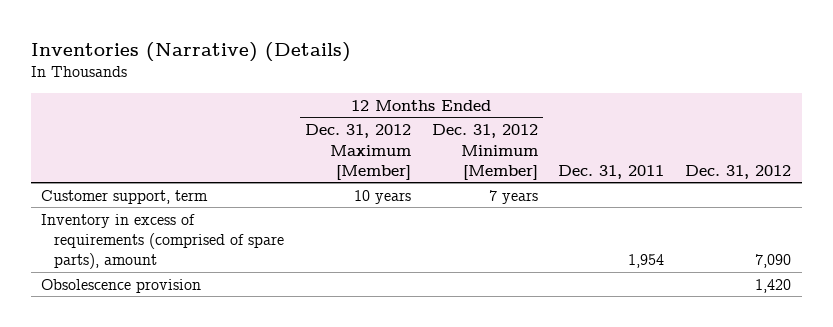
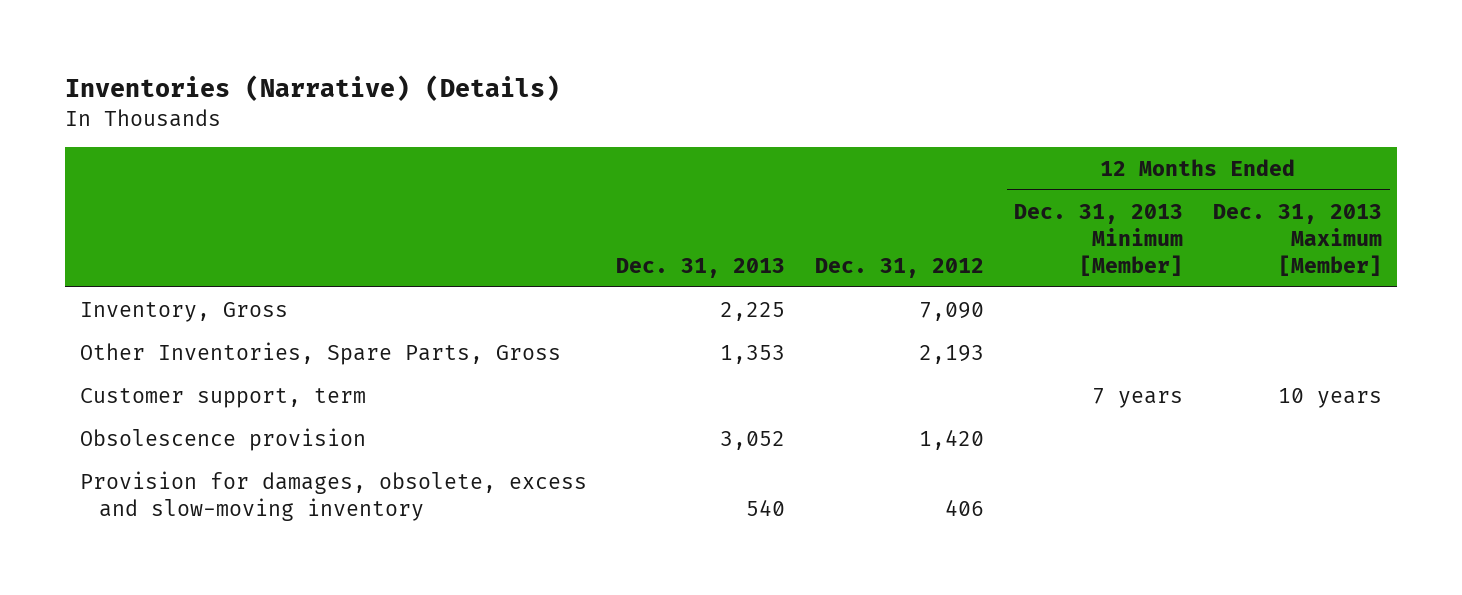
- | 12 Months Ended Dec. 31, 2012 Maximum [Member] | 12 Months Ended Dec. 31, 2012 Minimum [Member] | Dec. 31, 2011 | Dec. 31, 2012
+ | Dec. 31, 2013 | Dec. 31, 2012 | 12 Months Ended Dec. 31, 2013 Minimum [Member] | 12 Months Ended Dec. 31, 2013 Maximum [Member]
+ Inventory, Gross | 2,225 | 7,090 | |
+ Other Inventories, Spare Parts, Gross | 1,353 | 2,193 | |
- Inventory in excess of requirements (comprised of spare parts), amount | | | 1,954 | 7,090
+ Provision for damages, obsolete, excess and slow-moving inventory | 540 | 406 | |

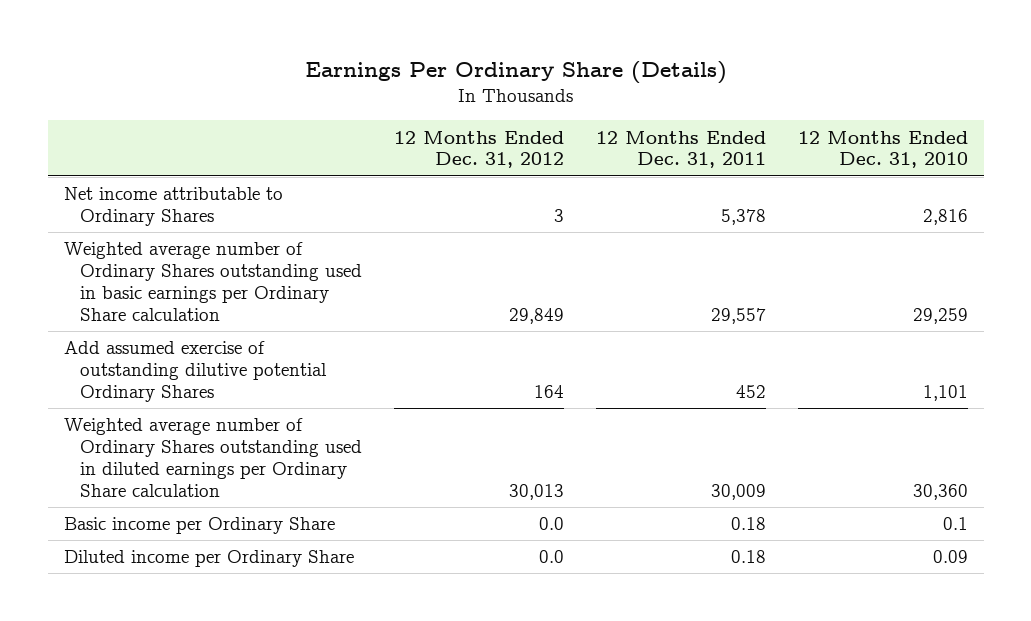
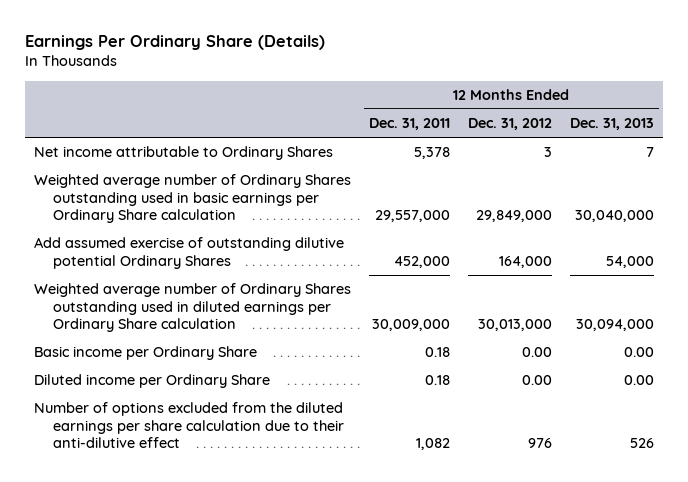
- | 12 Months Ended Dec. 31, 2012 | 12 Months Ended Dec. 31, 2011 | 12 Months Ended Dec. 31, 2010
+ | 12 Months Ended Dec. 31, 2011 | 12 Months Ended Dec. 31, 2012 | 12 Months Ended Dec. 31, 2013
- Weighted average number of Ordinary Shares outstanding used in basic earnings per Ordinary Share calculation | 29,849 | 29,557 | 29,259
- Add assumed exercise of outstanding dilutive potential Ordinary Shares | 164 | 452 | 1,101
- Weighted average number of Ordinary Shares outstanding used in diluted earnings per Ordinary Share calculation | 30,013 | 30,009 | 30,360
- Basic income per Ordinary Share | 0.0 | 0.18 | 0.1
- Diluted income per Ordinary Share | 0.0 | 0.18 | 0.09
+ Weighted average number of Ordinary Shares outstanding used in basic earnings per Ordinary Share calculation | 29,557,000 | 29,849,000 | 30,040,000
+ Add assumed exercise of outstanding dilutive potential Ordinary Shares | 452,000 | 164,000 | 54,000
+ Weighted average number of Ordinary Shares outstanding used in diluted earnings per Ordinary Share calculation | 30,009,000 | 30,013,000 | 30,094,000
+ Basic income per Ordinary Share | 0.18 | 0.00 | 0.00
+ Diluted income per Ordinary Share | 0.18 | 0.00 | 0.00
+ Number of options excluded from the diluted earnings per share calculation due to their anti-dilutive effect | 1,082 | 976 | 526

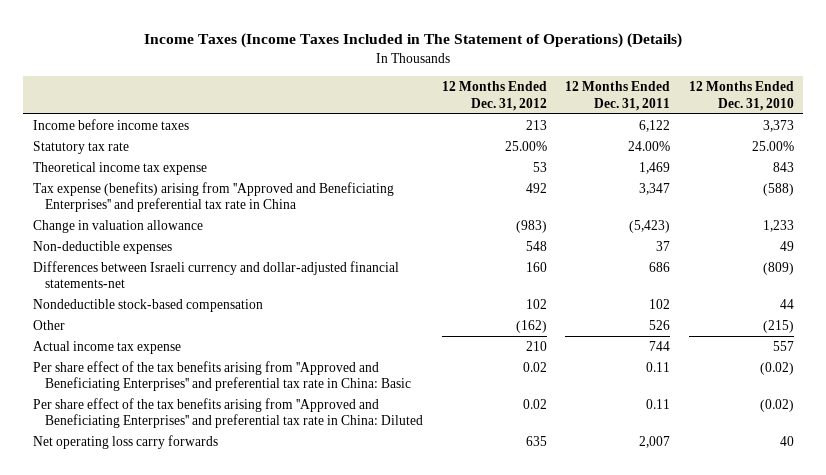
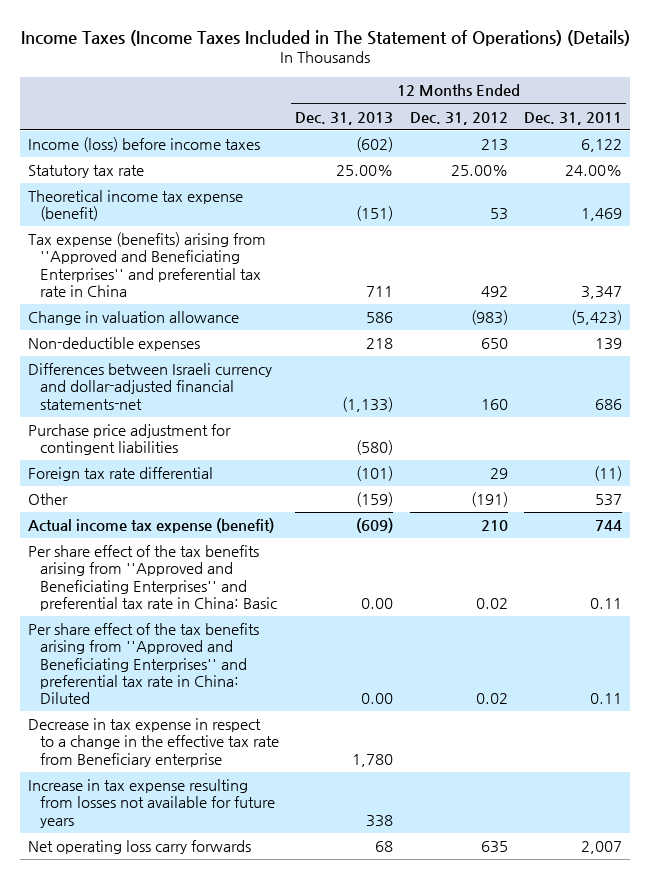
- | 12 Months Ended Dec. 31, 2012 | 12 Months Ended Dec. 31, 2011 | 12 Months Ended Dec. 31, 2010
+ | 12 Months Ended Dec. 31, 2013 | 12 Months Ended Dec. 31, 2012 | 12 Months Ended Dec. 31, 2011
- Income before income taxes | 213 | 6,122 | 3,373
+ Income (loss) before income taxes | (602) | 213 | 6,122
- Theoretical income tax expense | 53 | 1,469 | 843
+ Theoretical income tax expense (benefit) | (151) | 53 | 1,469
- Non-deductible expenses | 548 | 37 | 49
+ Non-deductible expenses | 218 | 650 | 139
- Nondeductible stock-based compensation | 102 | 102 | 44
- Other | (162) | 526 | (215)
- Actual income tax expense | 210 | 744 | 557
+ Purchase price adjustment for contingent liabilities | (580) | |
+ Foreign tax rate differential | (101) | 29 | (11)
+ Other | (159) | (191) | 537
+ Actual income tax expense (benefit) | (609) | 210 | 744
+ Decrease in tax expense in respect to a change in the effective tax rate from Beneficiary enterprise | 1,780 | |
+ Increase in tax expense resulting from losses not available for future years | 338 | |

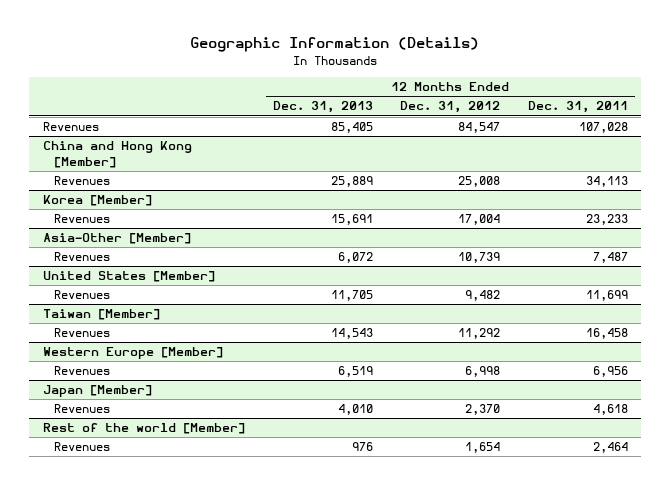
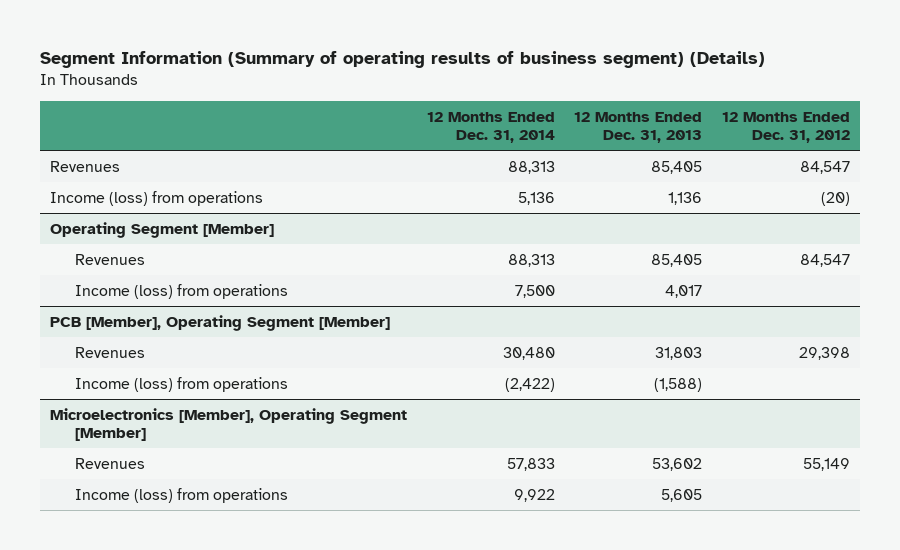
- Geographic Information (Details)
+ Segment Information (Summary of operating results of business segment) (Details)
- | 12 Months Ended Dec. 31, 2013 | 12 Months Ended Dec. 31, 2012 | 12 Months Ended Dec. 31, 2011
+ | 12 Months Ended Dec. 31, 2014 | 12 Months Ended Dec. 31, 2013 | 12 Months Ended Dec. 31, 2012
- China and Hong Kong [Member]
- Revenues | 25,889 | 25,008 | 34,113
- Korea [Member]
- Revenues | 15,691 | 17,004 | 23,233
- Asia-Other [Member]
- Revenues | 6,072 | 10,739 | 7,487
- United States [Member]
- Revenues | 11,705 | 9,482 | 11,699
- Taiwan [Member]
- Revenues | 14,543 | 11,292 | 16,458
- Western Europe [Member]
- Revenues | 6,519 | 6,998 | 6,956
- Japan [Member]
- Revenues | 4,010 | 2,370 | 4,618
- Rest of the world [Member]
- Revenues | 976 | 1,654 | 2,464
+ Income (loss) from operations | 5,136 | 1,136 | (20)
+ Operating Segment [Member]
+ Revenues | 88,313 | 85,405 | 84,547
+ Income (loss) from operations | 7,500 | 4,017 |
+ PCB [Member], Operating Segment [Member]
+ Revenues | 30,480 | 31,803 | 29,398
+ Income (loss) from operations | (2,422) | (1,588) |
+ Microelectronics [Member], Operating Segment [Member]
+ Revenues | 57,833 | 53,602 | 55,149
+ Income (loss) from operations | 9,922 | 5,605 |

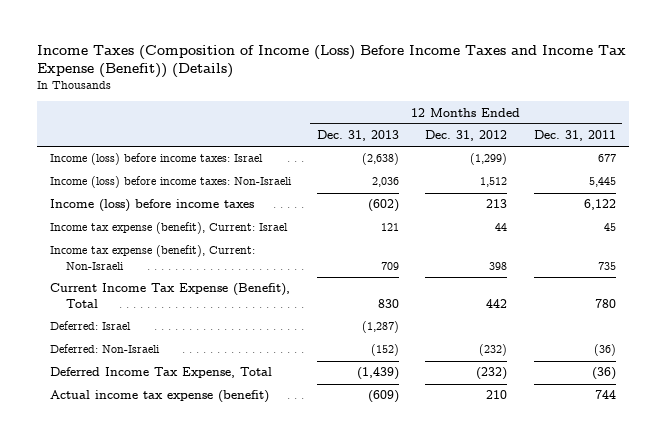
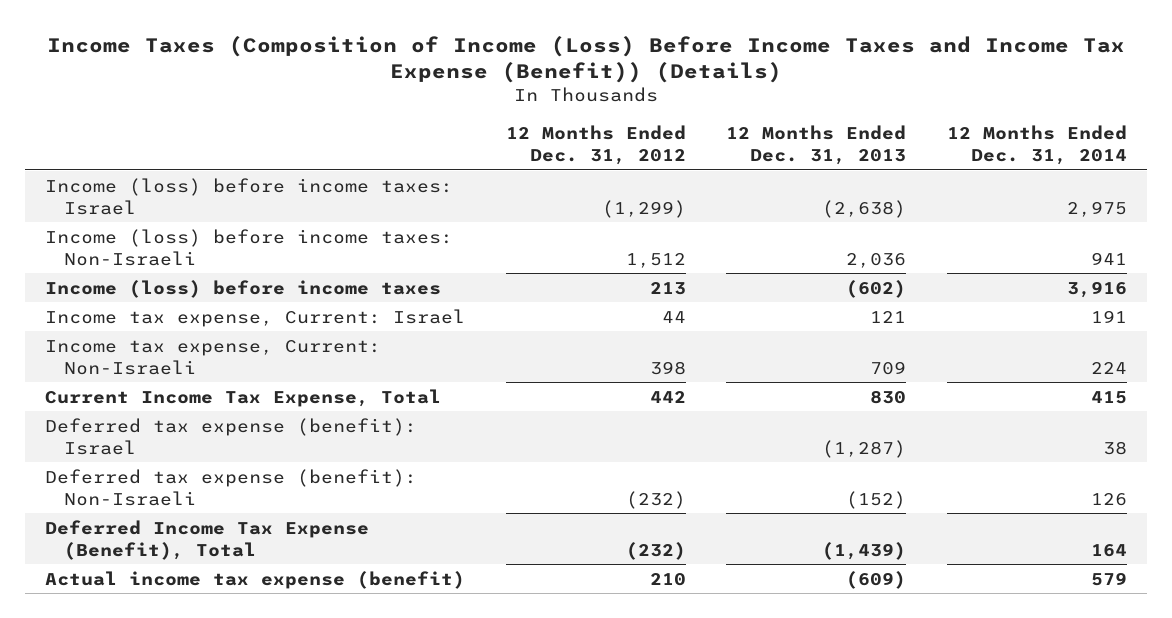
- | 12 Months Ended Dec. 31, 2013 | 12 Months Ended Dec. 31, 2012 | 12 Months Ended Dec. 31, 2011
+ | 12 Months Ended Dec. 31, 2012 | 12 Months Ended Dec. 31, 2013 | 12 Months Ended Dec. 31, 2014
- Income tax expense (benefit), Current: Israel | 121 | 44 | 45
- Income tax expense (benefit), Current: Non-Israeli | 709 | 398 | 735
- Current Income Tax Expense (Benefit), Total | 830 | 442 | 780
- Deferred: Israel | (1,287) | |
- Deferred: Non-Israeli | (152) | (232) | (36)
- Deferred Income Tax Expense, Total | (1,439) | (232) | (36)
+ Income tax expense, Current: Israel | 44 | 121 | 191
+ Income tax expense, Current: Non-Israeli | 398 | 709 | 224
+ Current Income Tax Expense, Total | 442 | 830 | 415
+ Deferred tax expense (benefit): Israel | | (1,287) | 38
+ Deferred tax expense (benefit): Non-Israeli | (232) | (152) | 126
+ Deferred Income Tax Expense (Benefit), Total | (232) | (1,439) | 164

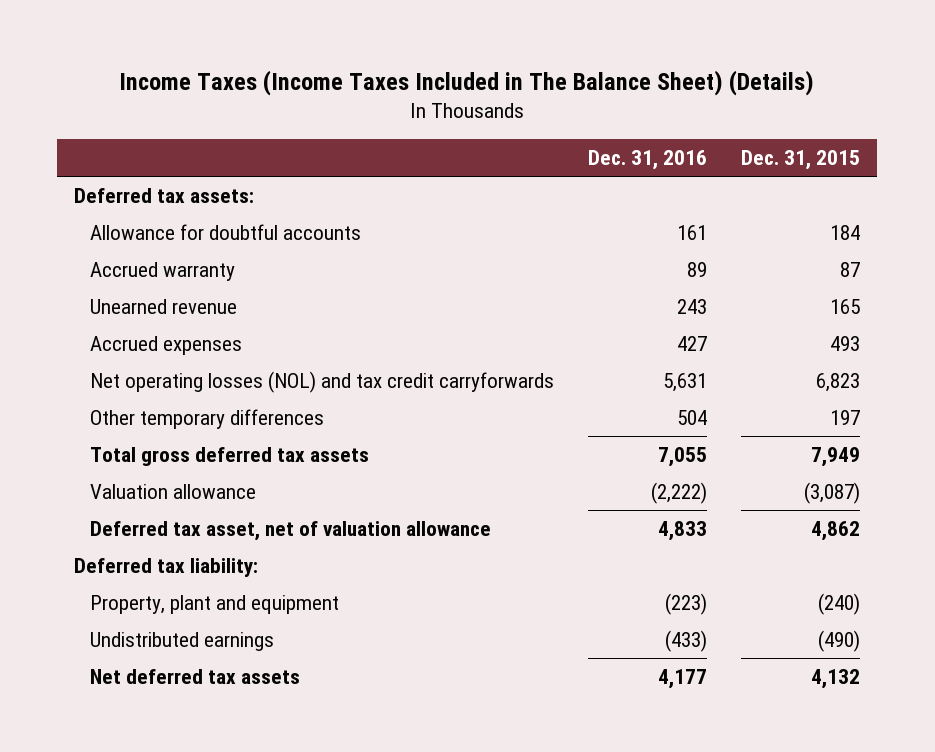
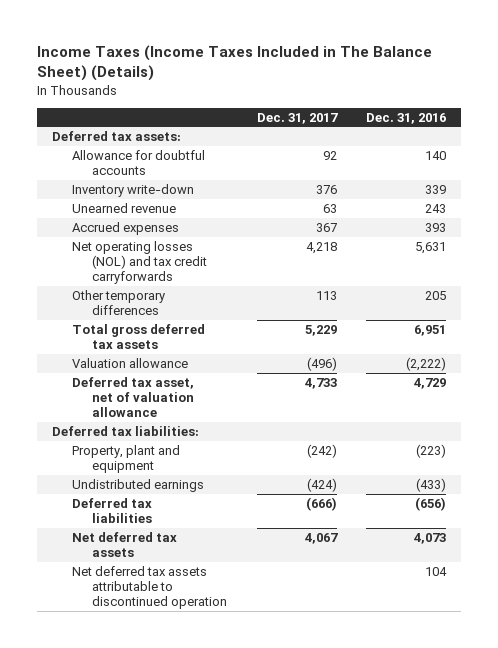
- | Dec. 31, 2016 | Dec. 31, 2015
+ | Dec. 31, 2017 | Dec. 31, 2016
- Allowance for doubtful accounts | 161 | 184
- Accrued warranty | 89 | 87
+ Allowance for doubtful accounts | 92 | 140
+ Inventory write-down | 376 | 339
- Accrued expenses | 427 | 493
+ Accrued expenses | 367 | 393
- Other temporary differences | 504 | 197
- Total gross deferred tax assets | 7,055 | 7,949
+ Other temporary differences | 113 | 205
+ Total gross deferred tax assets | 5,229 | 6,951
- Deferred tax asset, net of valuation allowance | 4,833 | 4,862
- Deferred tax liability:
+ Deferred tax asset, net of valuation allowance | 4,733 | 4,729
+ Deferred tax liabilities:
- Net deferred tax assets | 4,177 | 4,132
+ Deferred tax liabilities | (666) | (656)
+ Net deferred tax assets | 4,067 | 4,073
+ Net deferred tax assets attributable to discontinued operation | | 104

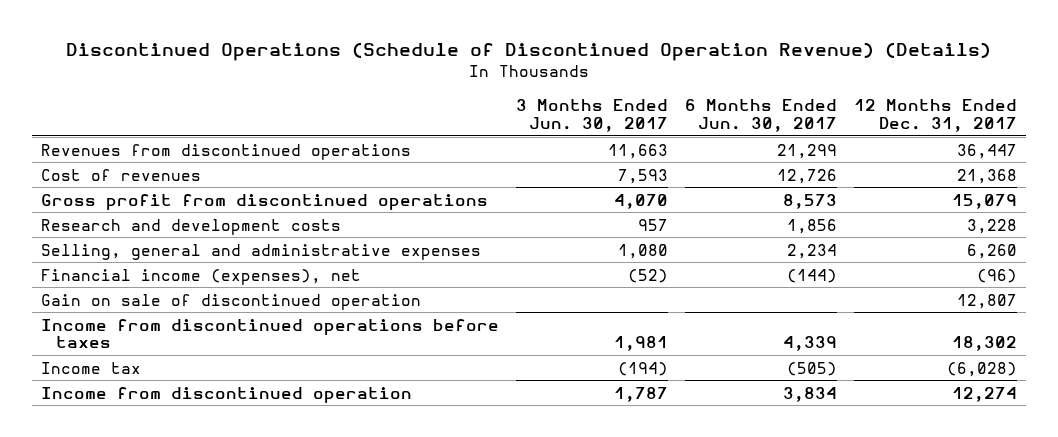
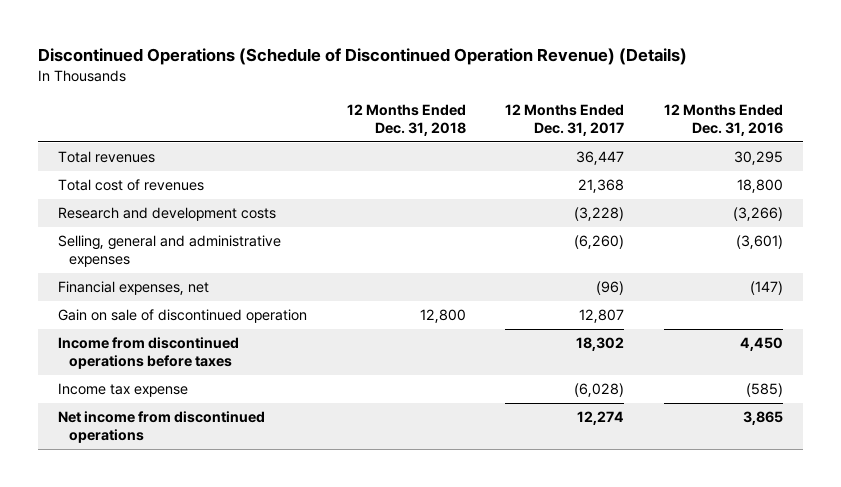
- | 3 Months Ended Jun. 30, 2017 | 6 Months Ended Jun. 30, 2017 | 12 Months Ended Dec. 31, 2017
+ | 12 Months Ended Dec. 31, 2018 | 12 Months Ended Dec. 31, 2017 | 12 Months Ended Dec. 31, 2016
- Revenues from discontinued operations | 11,663 | 21,299 | 36,447
- Cost of revenues | 7,593 | 12,726 | 21,368
- Gross profit from discontinued operations | 4,070 | 8,573 | 15,079
- Research and development costs | 957 | 1,856 | 3,228
- Selling, general and administrative expenses | 1,080 | 2,234 | 6,260
- Financial income (expenses), net | (52) | (144) | (96)
+ Total revenues | | 36,447 | 30,295
+ Total cost of revenues | | 21,368 | 18,800
+ Research and development costs | | (3,228) | (3,266)
+ Selling, general and administrative expenses | | (6,260) | (3,601)
+ Financial expenses, net | | (96) | (147)
- Income tax | (194) | (505) | (6,028)
- Income from discontinued operation | 1,787 | 3,834 | 12,274
+ Income tax expense | | (6,028) | (585)
+ Net income from discontinued operations | | 12,274 | 3,865

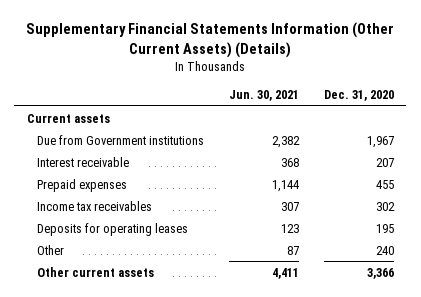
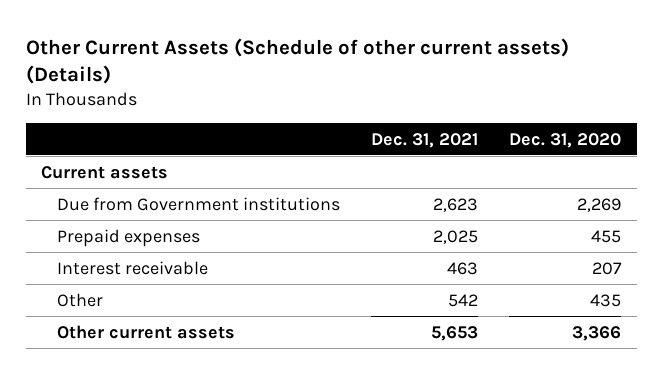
- Supplementary Financial Statements Information (Other Current Assets) (Details)
+ Other Current Assets (Schedule of other current assets) (Details)
- | Jun. 30, 2021 | Dec. 31, 2020
+ | Dec. 31, 2021 | Dec. 31, 2020
- Due from Government institutions | 2,382 | 1,967
+ Due from Government institutions | 2,623 | 2,269
- Income tax receivables | 307 | 302
- Deposits for operating leases | 123 | 195
- Other | 87 | 240
moved down: Interest receivable | 463 | 207
+ Other | 542 | 435

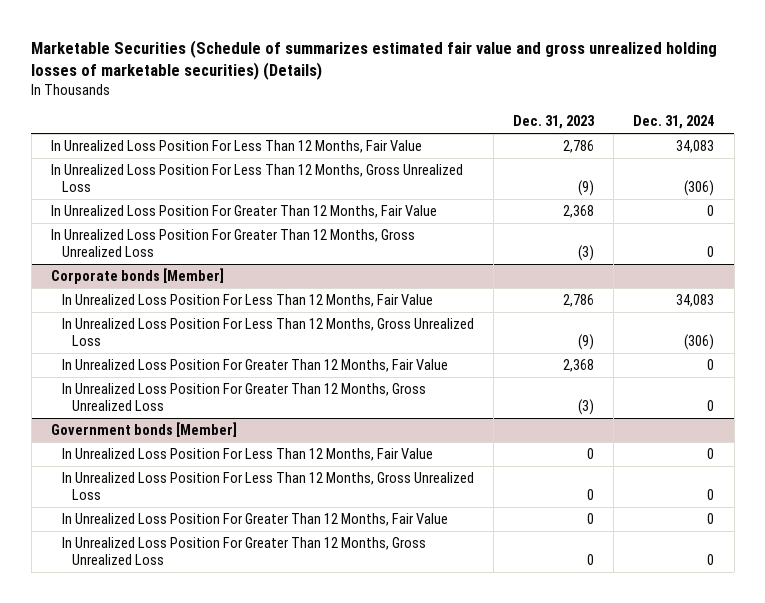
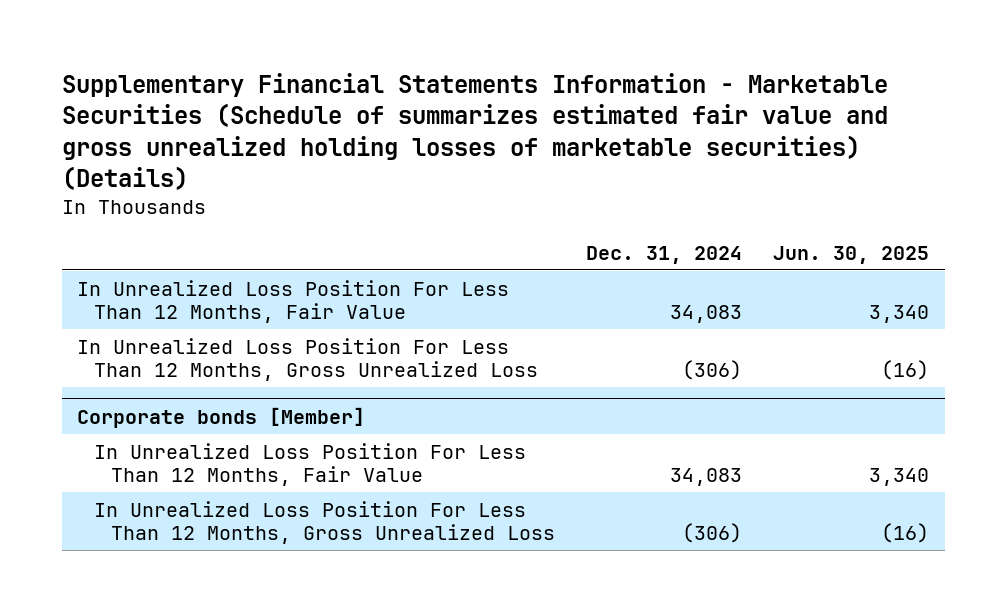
- Marketable Securities (Schedule of summarizes estimated fair value and gross unrealized holding losses of marketable securities) (Details)
+ Supplementary Financial Statements Information - Marketable Securities (Schedule of summarizes estimated fair value and gross unrealized holding losses of marketable securities) (Details)
- | Dec. 31, 2023 | Dec. 31, 2024
+ | Dec. 31, 2024 | Jun. 30, 2025
- In Unrealized Loss Position For Greater Than 12 Months, Fair Value | 2,368 | 0
- In Unrealized Loss Position For Greater Than 12 Months, Gross Unrealized Loss | (3) | 0
@ Corporate bonds [Member]
- In Unrealized Loss Position For Greater Than 12 Months, Fair Value | 2,368 | 0
- In Unrealized Loss Position For Greater Than 12 Months, Gross Unrealized Loss | (3) | 0
- Government bonds [Member]
- In Unrealized Loss Position For Less Than 12 Months, Fair Value | 0 | 0
- In Unrealized Loss Position For Less Than 12 Months, Gross Unrealized Loss | 0 | 0
- In Unrealized Loss Position For Greater Than 12 Months, Fair Value | 0 | 0
- In Unrealized Loss Position For Greater Than 12 Months, Gross Unrealized Loss | 0 | 0

